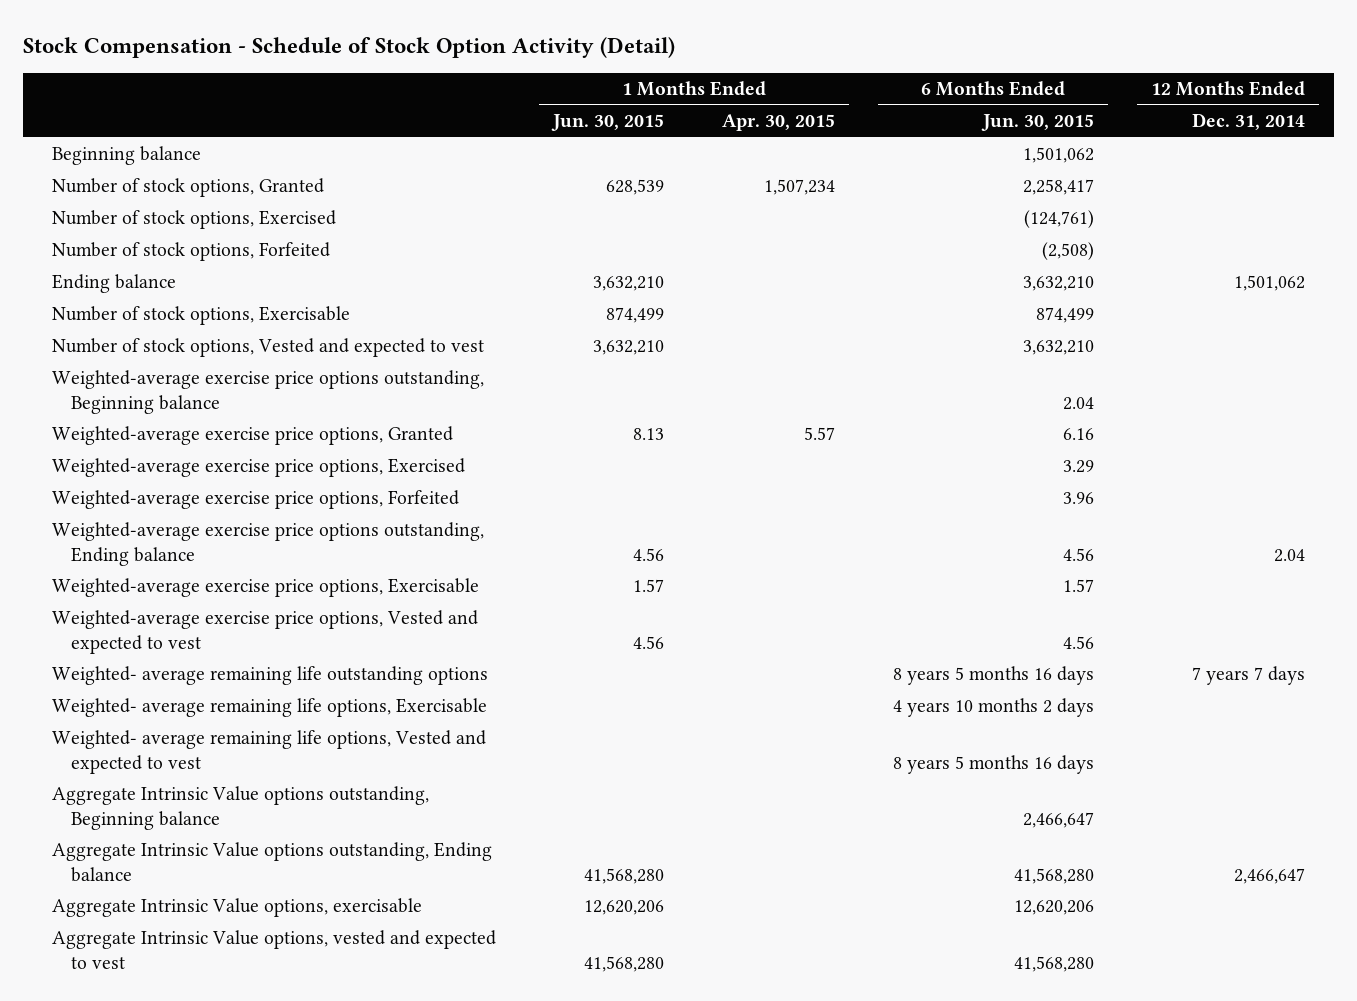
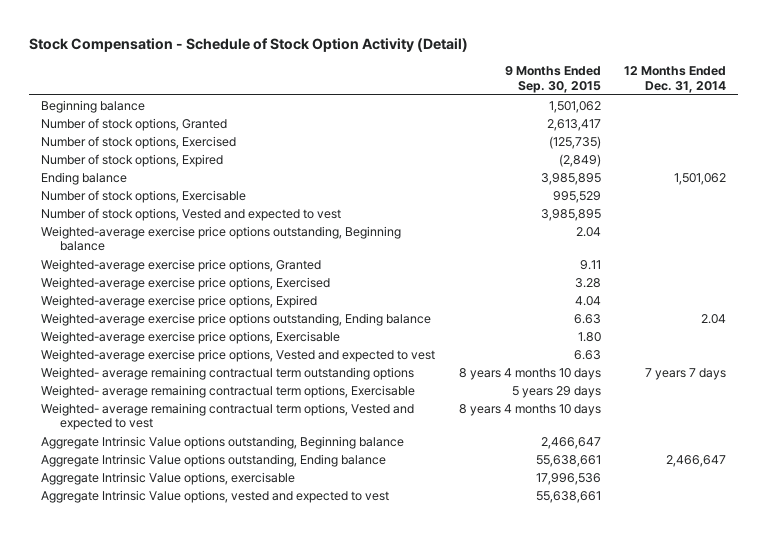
- | 1 Months Ended Jun. 30, 2015 | 1 Months Ended Apr. 30, 2015 | 6 Months Ended Jun. 30, 2015 | 12 Months Ended Dec. 31, 2014
+ | 9 Months Ended Sep. 30, 2015 | 12 Months Ended Dec. 31, 2014
- Number of stock options, Forfeited | | | (2,508) |
+ Number of stock options, Expired | (2,849) |
- Weighted-average exercise price options, Forfeited | | | 3.96 |
+ Weighted-average exercise price options, Expired | 4.04 |
- Weighted- average remaining life outstanding options | | | 8 years 5 months 16 days | 7 years 7 days
- Weighted- average remaining life options, Exercisable | | | 4 years 10 months 2 days |
- Weighted- average remaining life options, Vested and expected to vest | | | 8 years 5 months 16 days |
+ Weighted- average remaining contractual term outstanding options | 8 years 4 months 10 days | 7 years 7 days
+ Weighted- average remaining contractual term options, Exercisable | 5 years 29 days |
+ Weighted- average remaining contractual term options, Vested and expected to vest | 8 years 4 months 10 days |

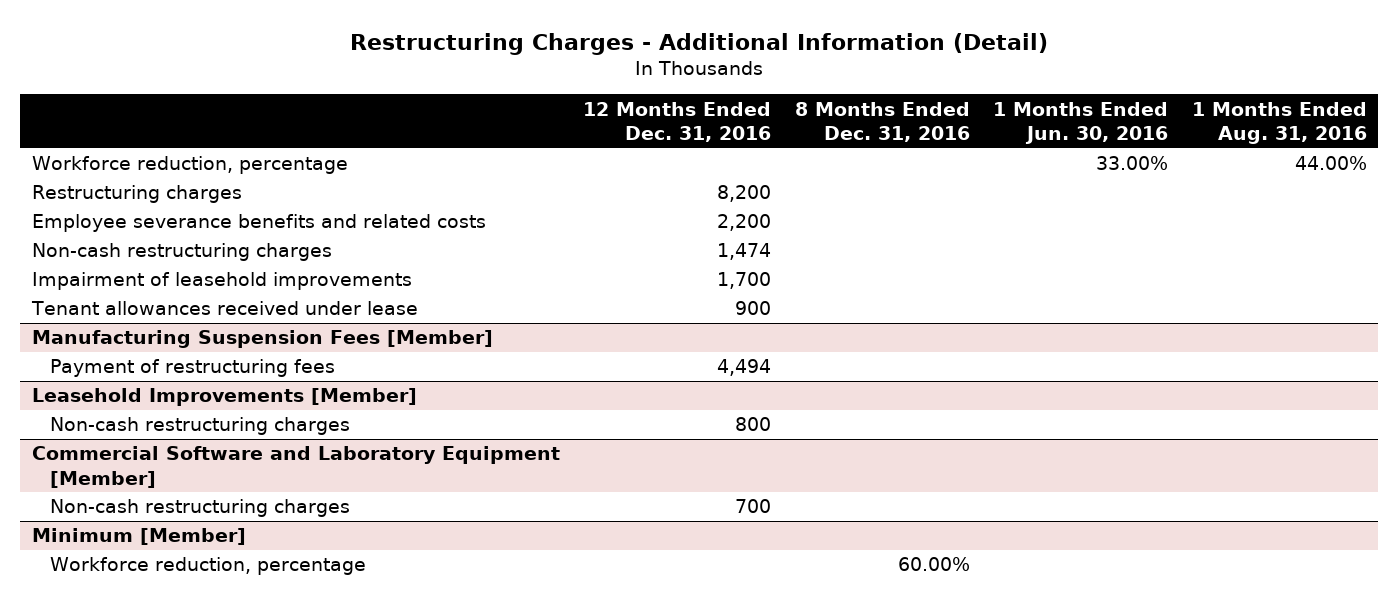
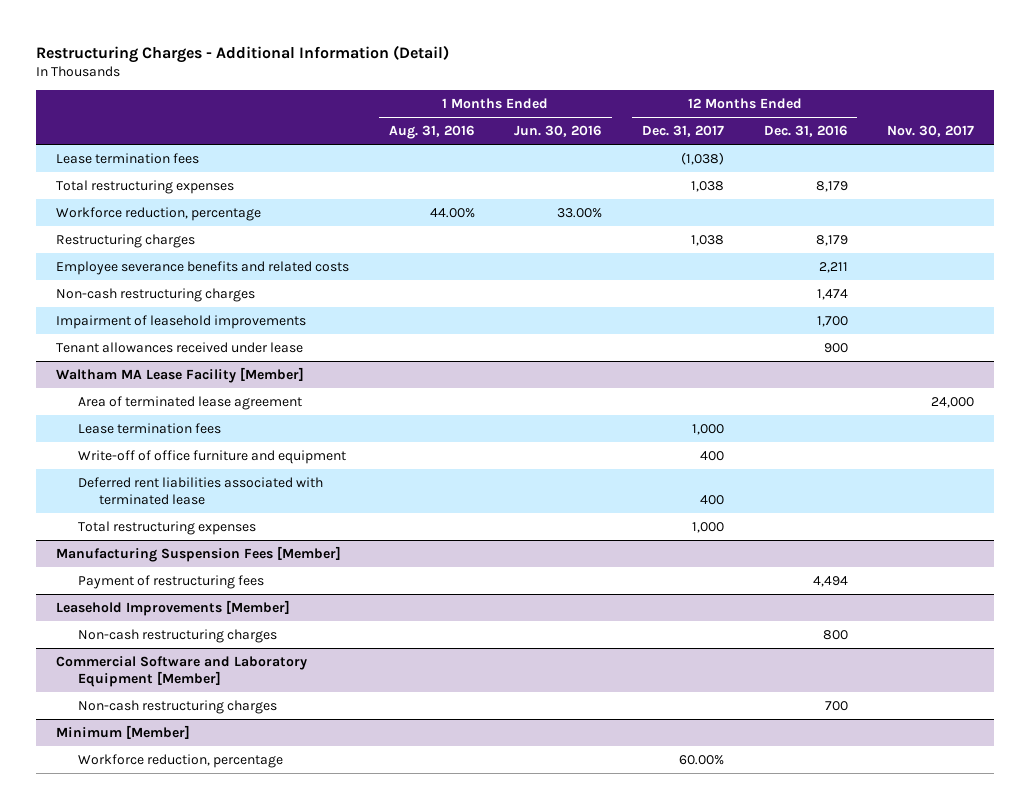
- | 12 Months Ended Dec. 31, 2016 | 8 Months Ended Dec. 31, 2016 | 1 Months Ended Jun. 30, 2016 | 1 Months Ended Aug. 31, 2016
+ | 1 Months Ended Aug. 31, 2016 | 1 Months Ended Jun. 30, 2016 | 12 Months Ended Dec. 31, 2017 | 12 Months Ended Dec. 31, 2016 | Nov. 30, 2017
+ Lease termination fees | | | (1,038) | |
+ Total restructuring expenses | | | 1,038 | 8,179 |
- Restructuring charges | 8,200 | | |
- Employee severance benefits and related costs | 2,200 | | |
+ Restructuring charges | | | 1,038 | 8,179 |
+ Employee severance benefits and related costs | | | | 2,211 |
+ Waltham MA Lease Facility [Member]
+ Area of terminated lease agreement | | | | | 24,000
+ Lease termination fees | | | 1,000 | |
+ Write-off of office furniture and equipment | | | 400 | |
+ Deferred rent liabilities associated with terminated lease | | | 400 | |
+ Total restructuring expenses | | | 1,000 | |

